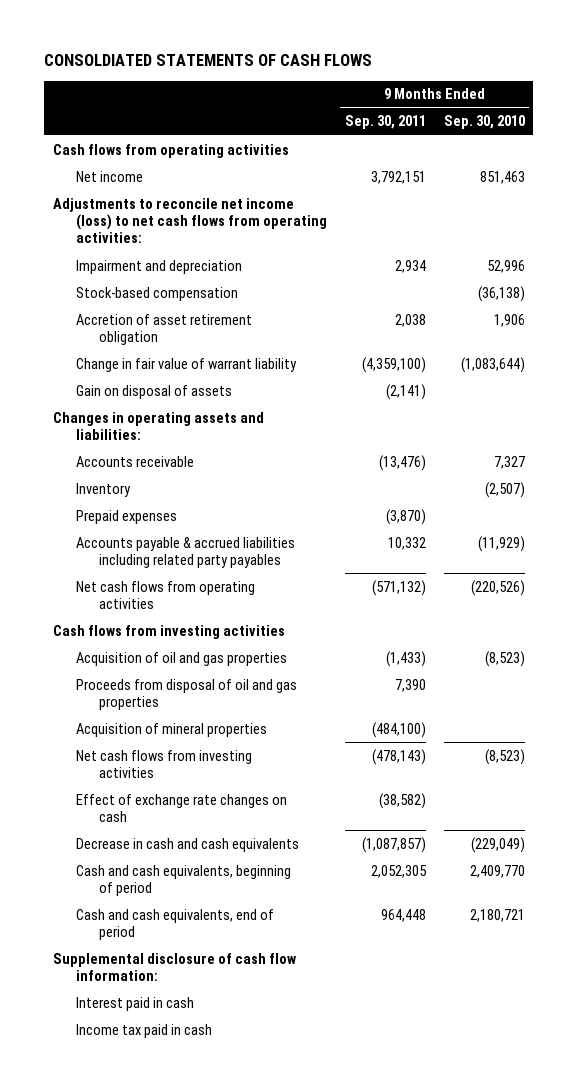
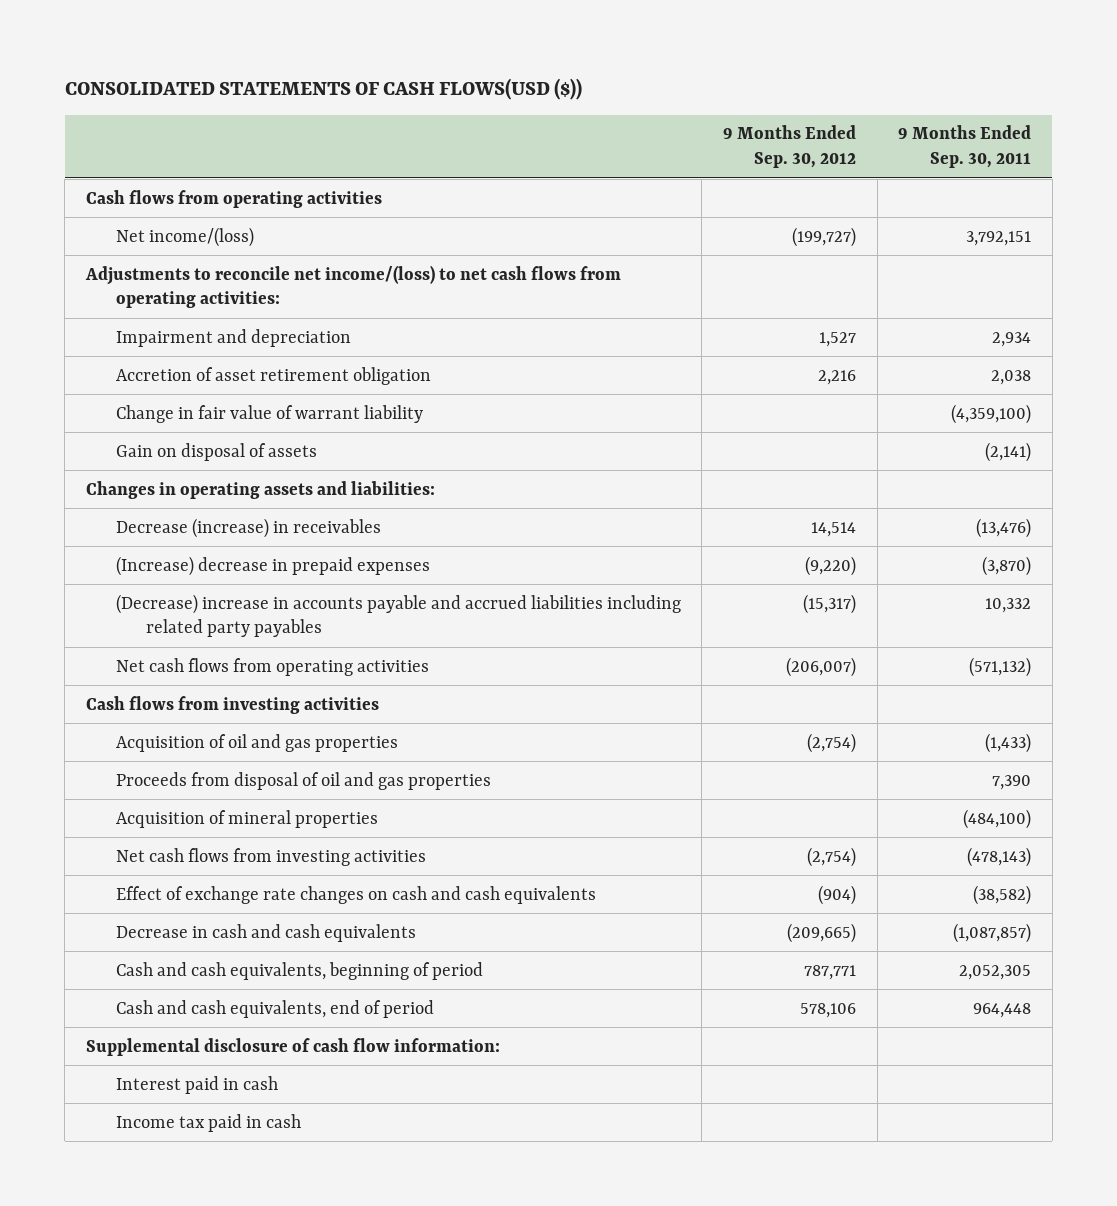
- CONSOLDIATED STATEMENTS OF CASH FLOWS
+ CONSOLIDATED STATEMENTS OF CASH FLOWS(USD ($))
- | 9 Months Ended Sep. 30, 2011 | 9 Months Ended Sep. 30, 2010
+ | 9 Months Ended Sep. 30, 2012 | 9 Months Ended Sep. 30, 2011
- Net income | 3,792,151 | 851,463
- Adjustments to reconcile net income (loss) to net cash flows from operating activities:
+ Net income/(loss) | (199,727) | 3,792,151
+ Adjustments to reconcile net income/(loss) to net cash flows from operating activities:
- Stock-based compensation | | (36,138)
- Accounts receivable | (13,476) | 7,327
- Inventory | | (2,507)
- Prepaid expenses | (3,870) |
- Accounts payable & accrued liabilities including related party payables | 10,332 | (11,929)
+ Decrease (increase) in receivables | 14,514 | (13,476)
+ (Increase) decrease in prepaid expenses | (9,220) | (3,870)
+ (Decrease) increase in accounts payable and accrued liabilities including related party payables | (15,317) | 10,332
- Effect of exchange rate changes on cash | (38,582) |
+ Effect of exchange rate changes on cash and cash equivalents | (904) | (38,582)

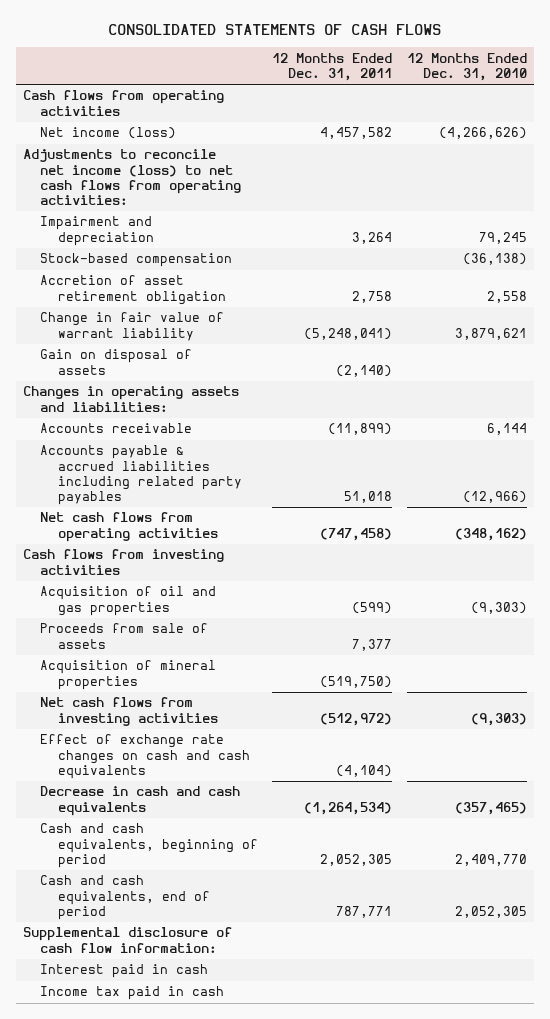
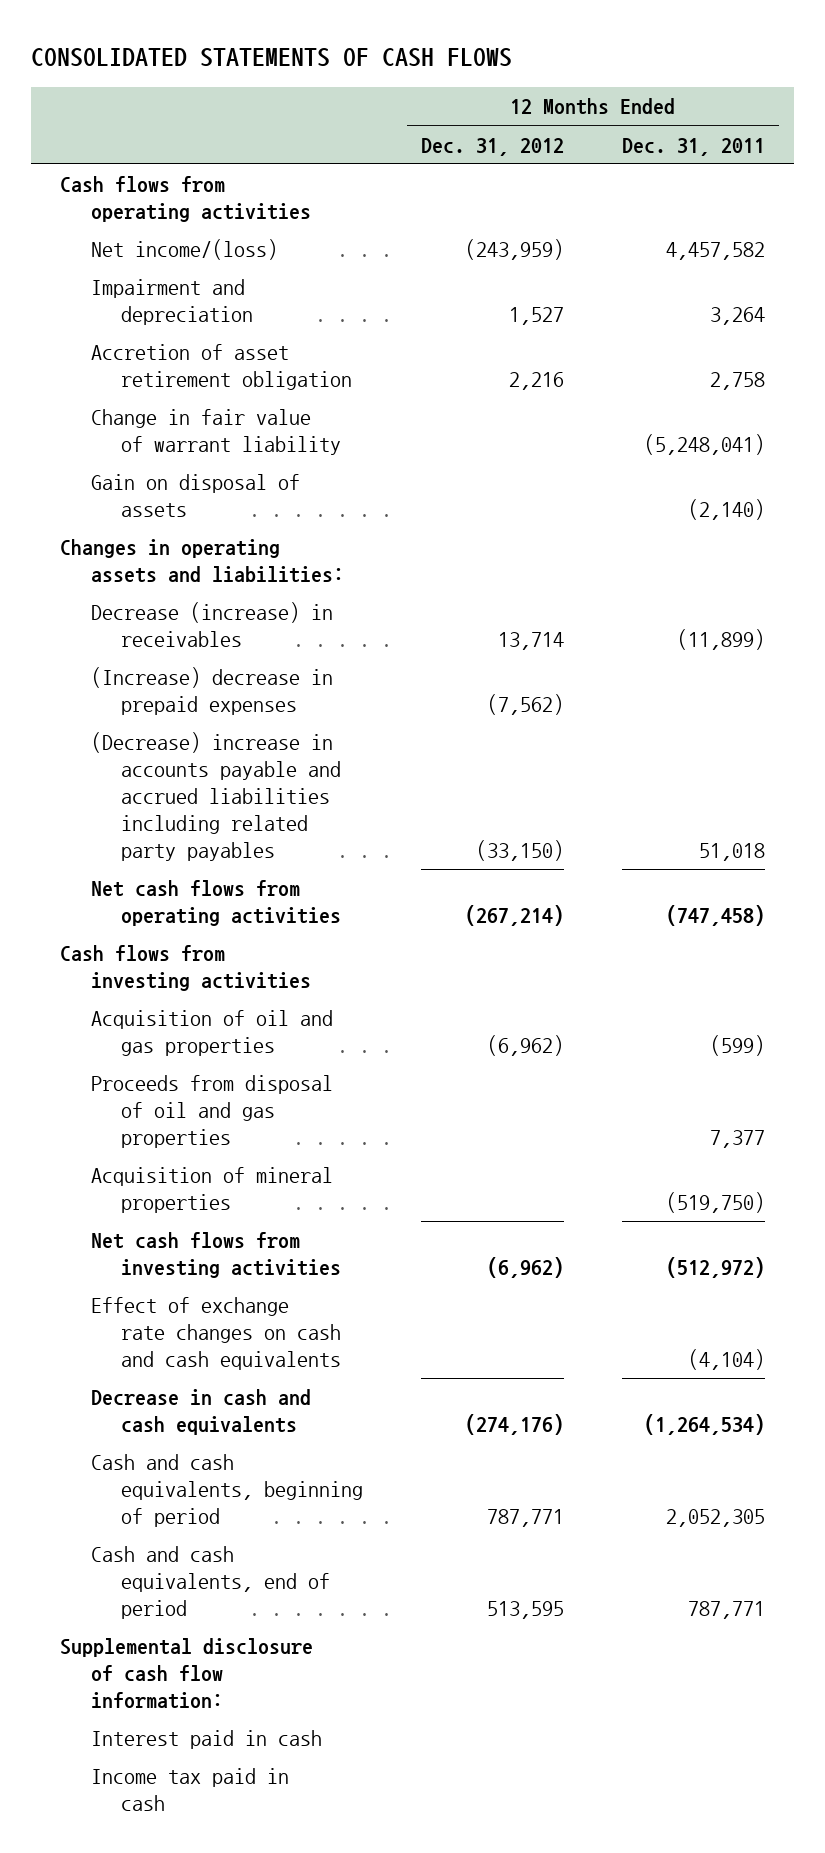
- | 12 Months Ended Dec. 31, 2011 | 12 Months Ended Dec. 31, 2010
+ | 12 Months Ended Dec. 31, 2012 | 12 Months Ended Dec. 31, 2011
- Net income (loss) | 4,457,582 | (4,266,626)
- Adjustments to reconcile net income (loss) to net cash flows from operating activities:
+ Net income/(loss) | (243,959) | 4,457,582
- Stock-based compensation | | (36,138)
- Accounts receivable | (11,899) | 6,144
- Accounts payable & accrued liabilities including related party payables | 51,018 | (12,966)
+ Decrease (increase) in receivables | 13,714 | (11,899)
+ (Increase) decrease in prepaid expenses | (7,562) |
+ (Decrease) increase in accounts payable and accrued liabilities including related party payables | (33,150) | 51,018
- Proceeds from sale of assets | 7,377 |
+ Proceeds from disposal of oil and gas properties | | 7,377

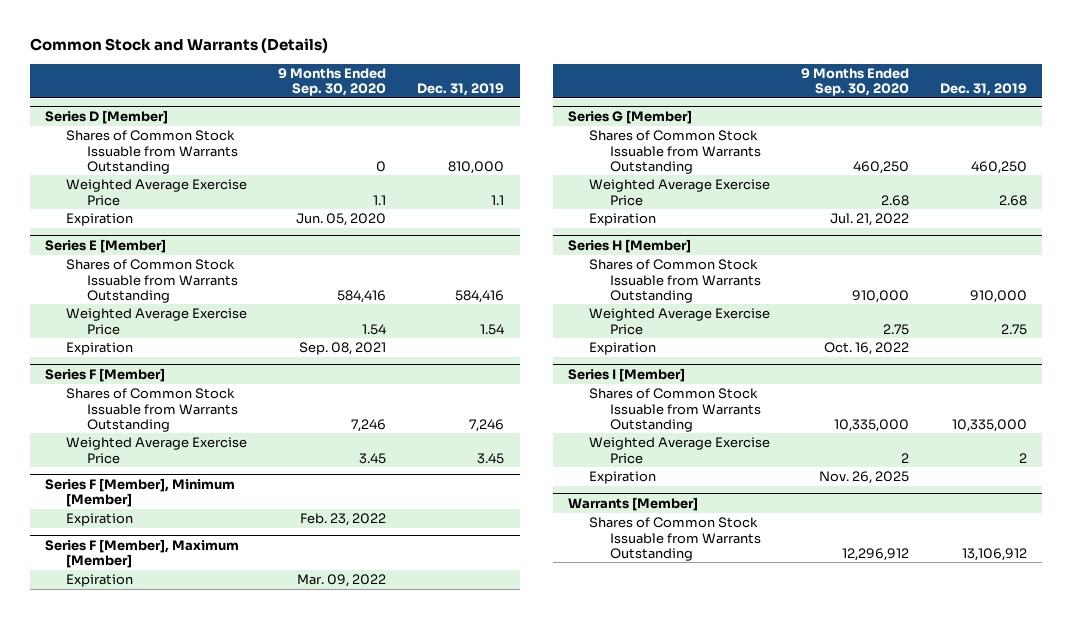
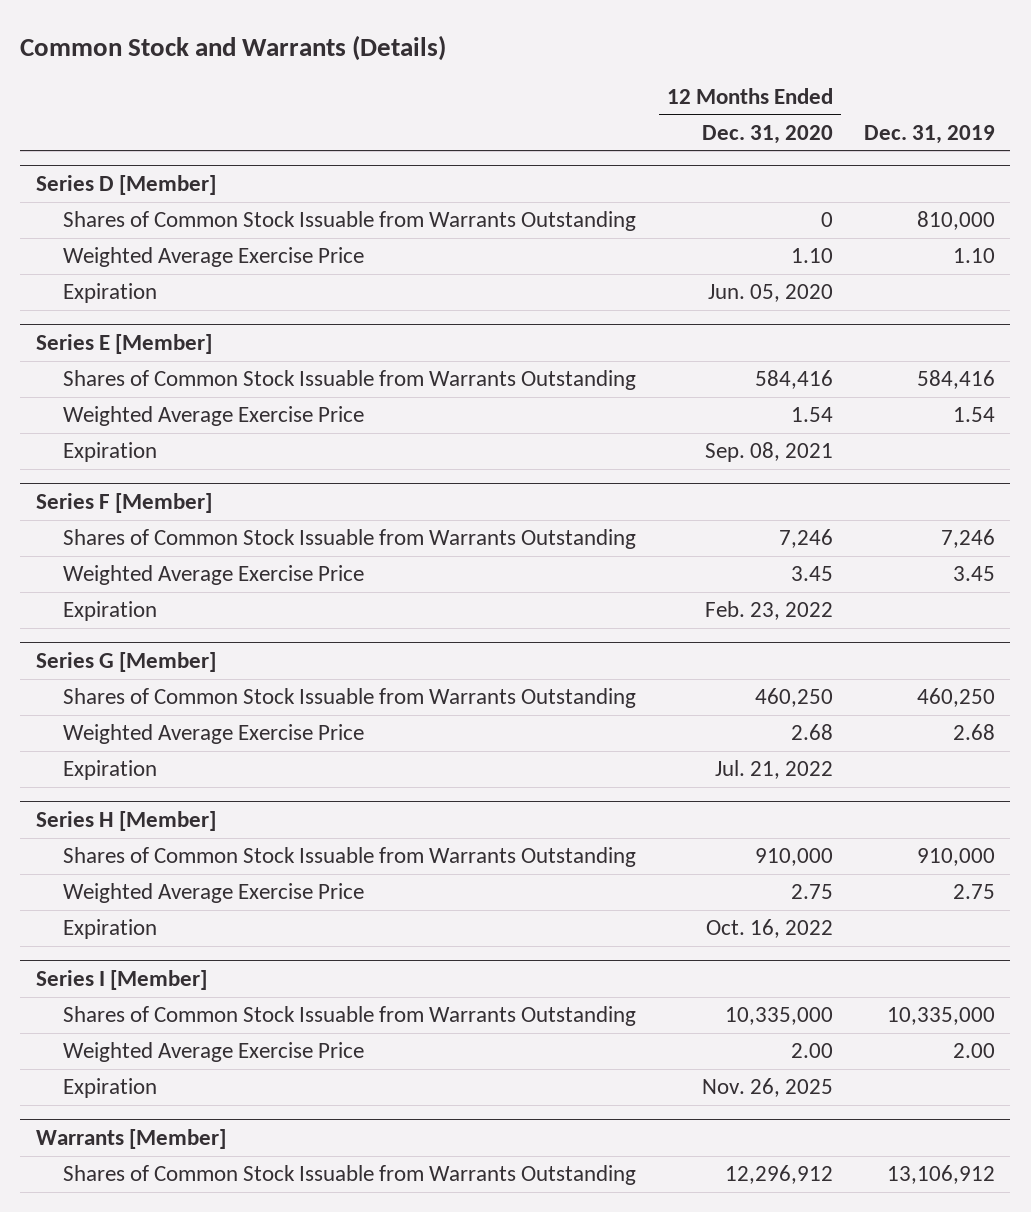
- | 9 Months Ended Sep. 30, 2020 | Dec. 31, 2019
+ | 12 Months Ended Dec. 31, 2020 | Dec. 31, 2019
@ Series D [Member]
- Weighted Average Exercise Price | 1.1 | 1.1
+ Weighted Average Exercise Price | 1.10 | 1.10
- Series F [Member], Minimum [Member]
- Series F [Member], Maximum [Member]
- Expiration | Mar. 09, 2022 |
@ Series I [Member]
- Weighted Average Exercise Price | 2 | 2
+ Weighted Average Exercise Price | 2.00 | 2.00

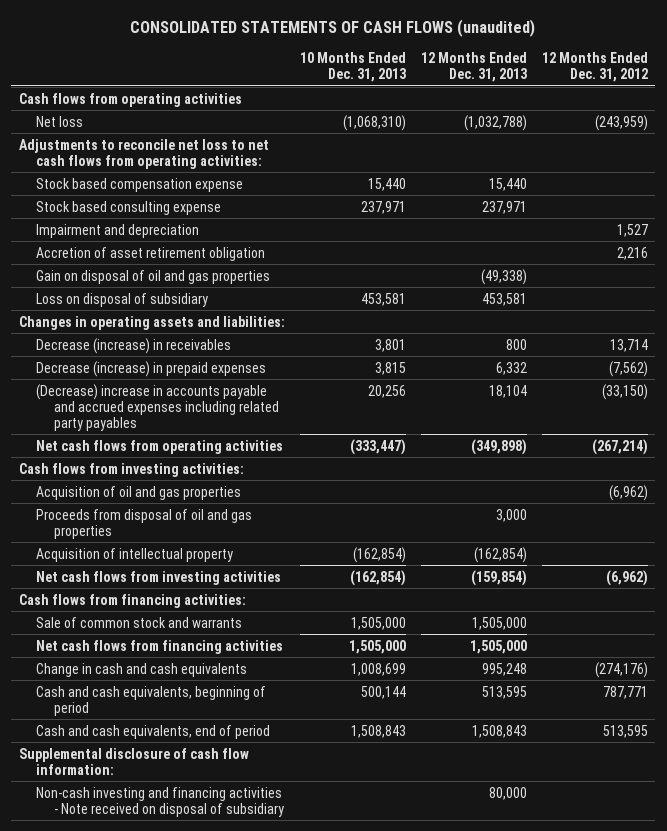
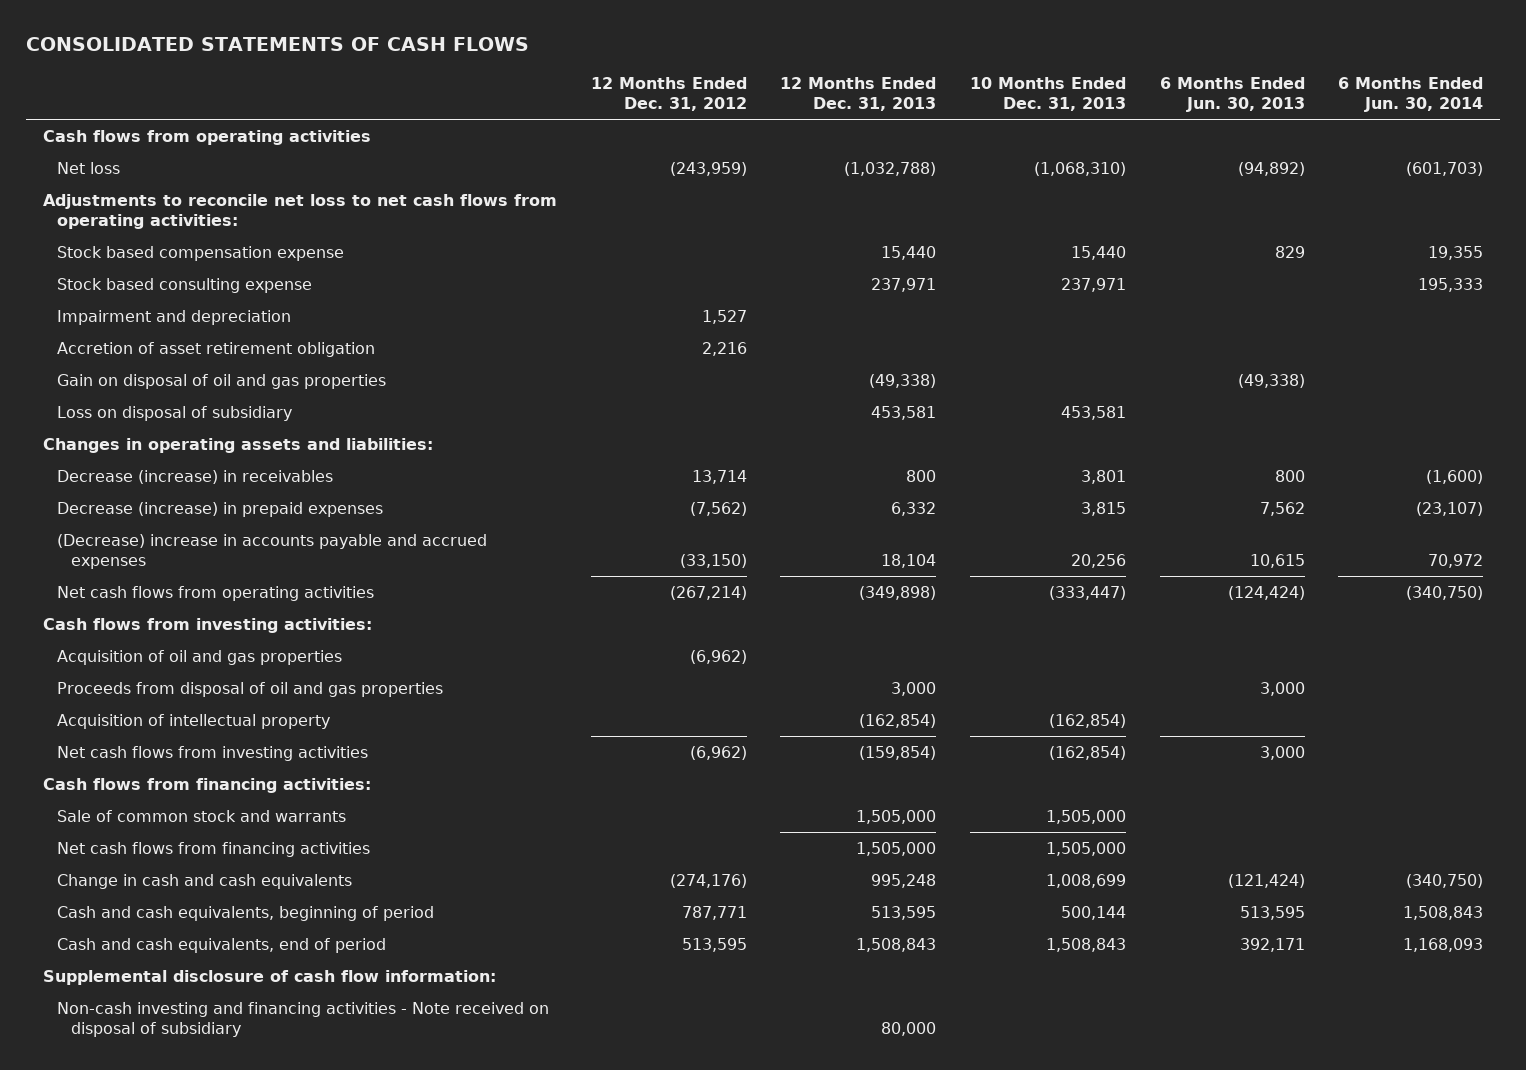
- CONSOLIDATED STATEMENTS OF CASH FLOWS (unaudited)
+ CONSOLIDATED STATEMENTS OF CASH FLOWS
- | 10 Months Ended Dec. 31, 2013 | 12 Months Ended Dec. 31, 2013 | 12 Months Ended Dec. 31, 2012
+ | 12 Months Ended Dec. 31, 2012 | 12 Months Ended Dec. 31, 2013 | 10 Months Ended Dec. 31, 2013 | 6 Months Ended Jun. 30, 2013 | 6 Months Ended Jun. 30, 2014
- (Decrease) increase in accounts payable and accrued expenses including related party payables | 20,256 | 18,104 | (33,150)
+ (Decrease) increase in accounts payable and accrued expenses | (33,150) | 18,104 | 20,256 | 10,615 | 70,972

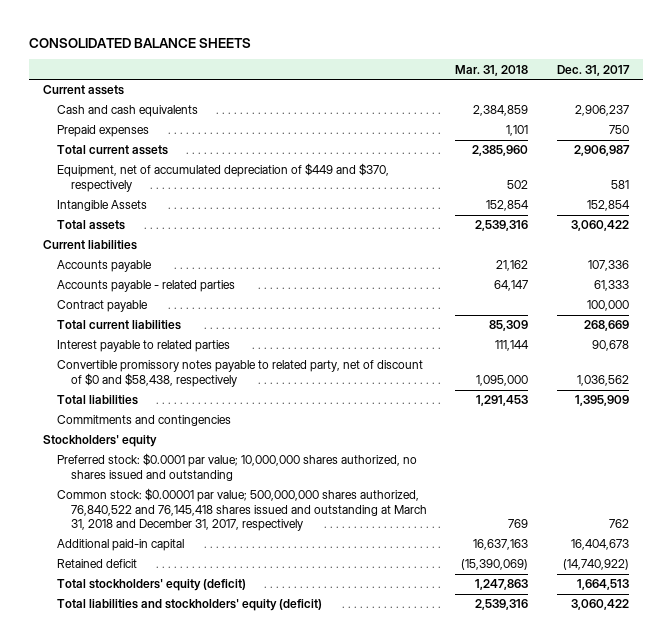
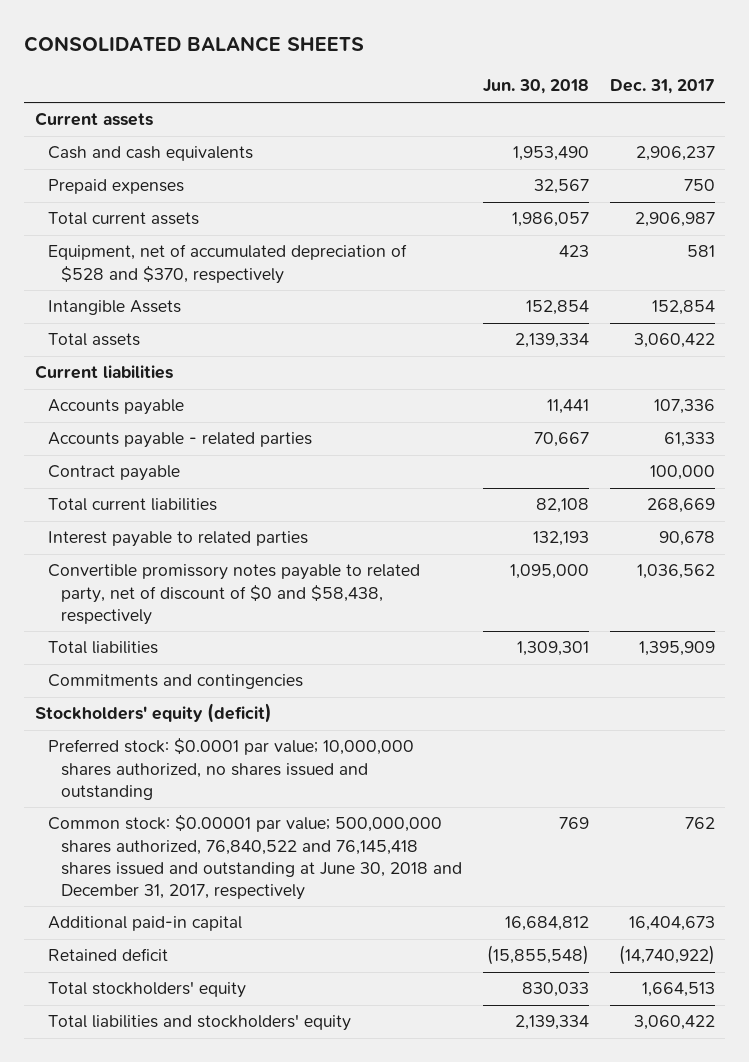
- | Mar. 31, 2018 | Dec. 31, 2017
+ | Jun. 30, 2018 | Dec. 31, 2017
- Equipment, net of accumulated depreciation of $449 and $370, respectively | 502 | 581
+ Equipment, net of accumulated depreciation of $528 and $370, respectively | 423 | 581
- Stockholders' equity
+ Stockholders' equity (deficit)
- Common stock: $0.00001 par value; 500,000,000 shares authorized, 76,840,522 and 76,145,418 shares issued and outstanding at March 31, 2018 and December 31, 2017, respectively | 769 | 762
+ Common stock: $0.00001 par value; 500,000,000 shares authorized, 76,840,522 and 76,145,418 shares issued and outstanding at June 30, 2018 and December 31, 2017, respectively | 769 | 762
- Total stockholders' equity (deficit) | 1,247,863 | 1,664,513
- Total liabilities and stockholders' equity (deficit) | 2,539,316 | 3,060,422
+ Total stockholders' equity | 830,033 | 1,664,513
+ Total liabilities and stockholders' equity | 2,139,334 | 3,060,422

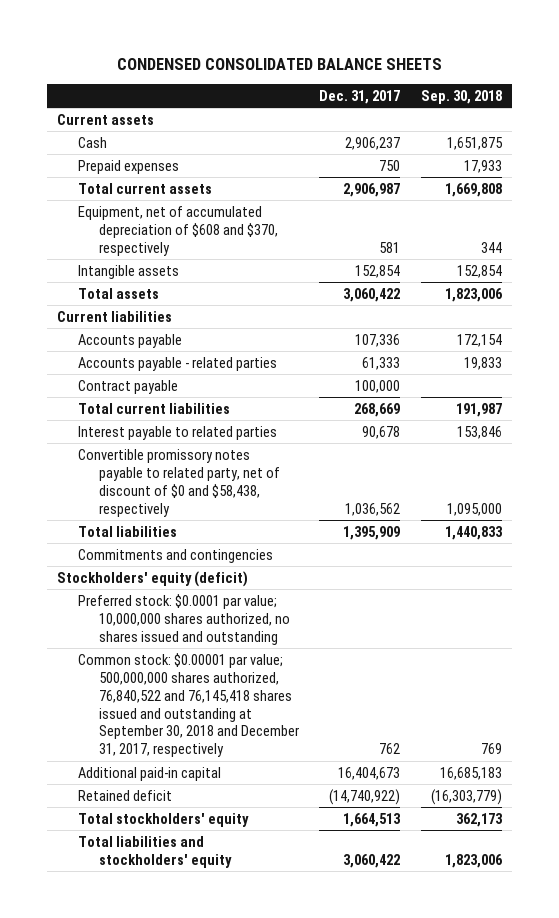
- CONSOLIDATED BALANCE SHEETS
+ CONDENSED CONSOLIDATED BALANCE SHEETS
- | Jun. 30, 2018 | Dec. 31, 2017
+ | Dec. 31, 2017 | Sep. 30, 2018
- Cash and cash equivalents | 1,953,490 | 2,906,237
+ Cash | 2,906,237 | 1,651,875
- Equipment, net of accumulated depreciation of $528 and $370, respectively | 423 | 581
- Intangible Assets | 152,854 | 152,854
+ Equipment, net of accumulated depreciation of $608 and $370, respectively | 581 | 344
+ Intangible assets | 152,854 | 152,854
- Common stock: $0.00001 par value; 500,000,000 shares authorized, 76,840,522 and 76,145,418 shares issued and outstanding at June 30, 2018 and December 31, 2017, respectively | 769 | 762
+ Common stock: $0.00001 par value; 500,000,000 shares authorized, 76,840,522 and 76,145,418 shares issued and outstanding at September 30, 2018 and December 31, 2017, respectively | 762 | 769

